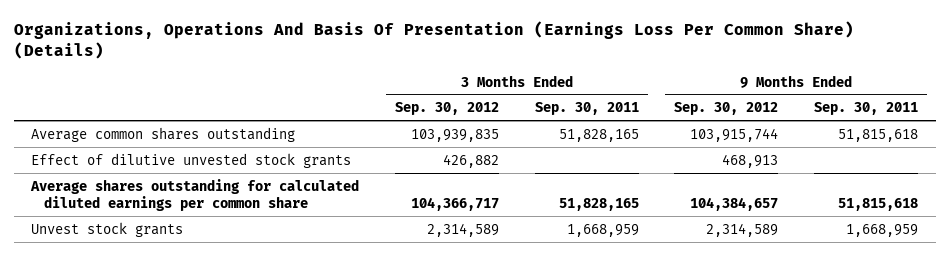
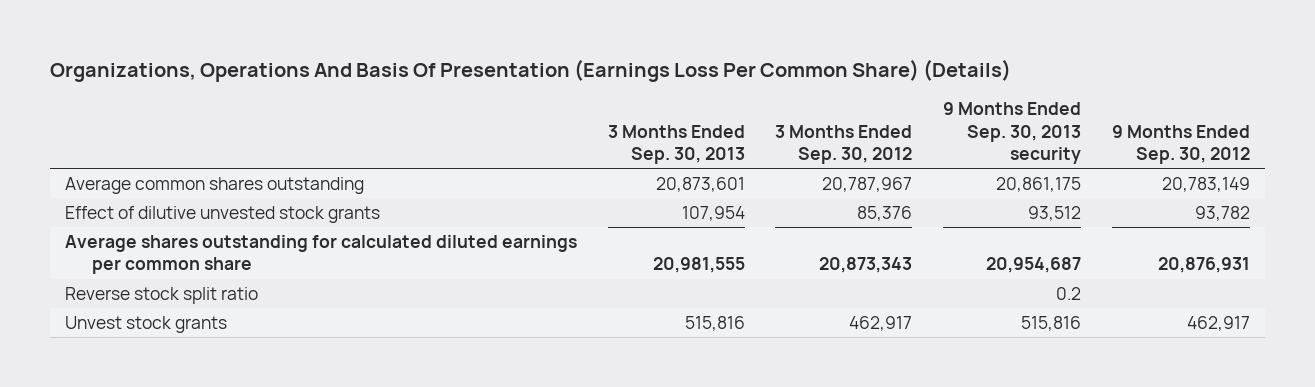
- | 3 Months Ended Sep. 30, 2012 | 3 Months Ended Sep. 30, 2011 | 9 Months Ended Sep. 30, 2012 | 9 Months Ended Sep. 30, 2011
+ | 3 Months Ended Sep. 30, 2013 | 3 Months Ended Sep. 30, 2012 | 9 Months Ended Sep. 30, 2013 security | 9 Months Ended Sep. 30, 2012
- Average common shares outstanding | 103,939,835 | 51,828,165 | 103,915,744 | 51,815,618
- Effect of dilutive unvested stock grants | 426,882 | | 468,913 |
- Average shares outstanding for calculated diluted earnings per common share | 104,366,717 | 51,828,165 | 104,384,657 | 51,815,618
- Unvest stock grants | 2,314,589 | 1,668,959 | 2,314,589 | 1,668,959
+ Average common shares outstanding | 20,873,601 | 20,787,967 | 20,861,175 | 20,783,149
+ Effect of dilutive unvested stock grants | 107,954 | 85,376 | 93,512 | 93,782
+ Average shares outstanding for calculated diluted earnings per common share | 20,981,555 | 20,873,343 | 20,954,687 | 20,876,931
+ Reverse stock split ratio | | | 0.2 |
+ Unvest stock grants | 515,816 | 462,917 | 515,816 | 462,917

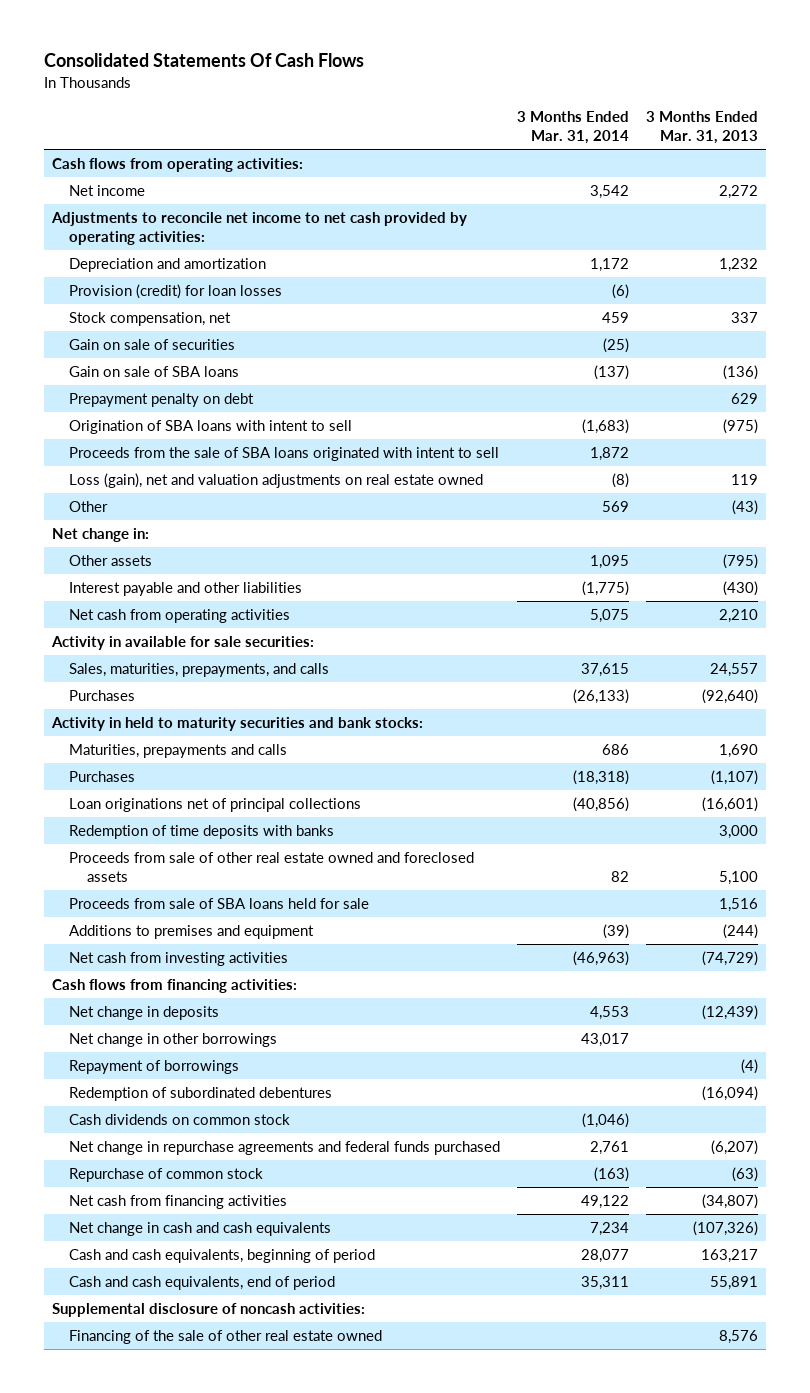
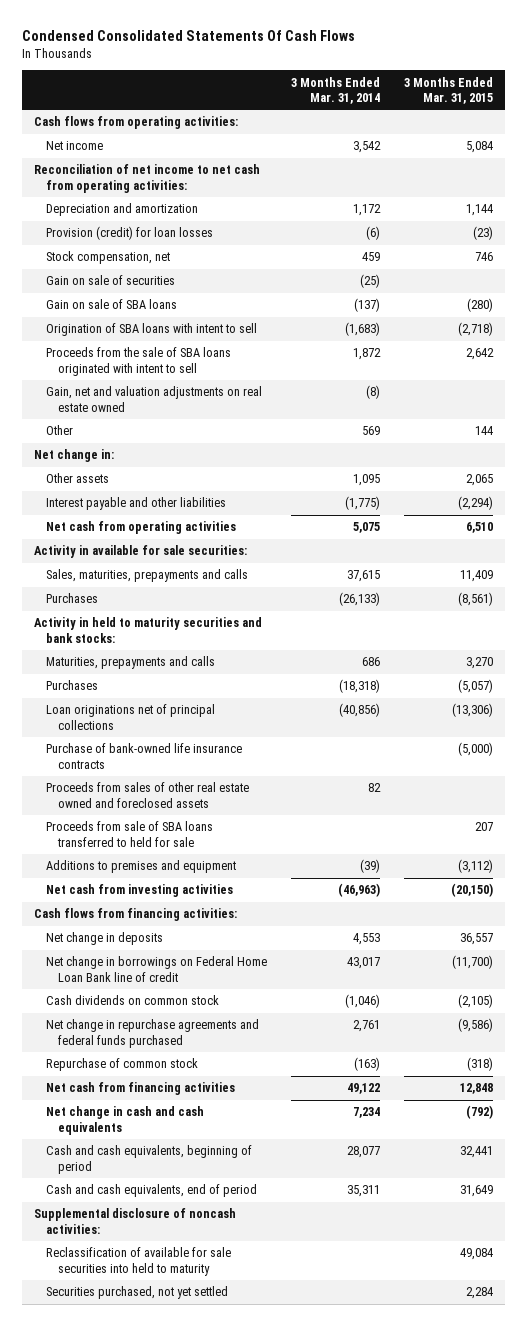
- Consolidated Statements Of Cash Flows
+ Condensed Consolidated Statements Of Cash Flows
- | 3 Months Ended Mar. 31, 2014 | 3 Months Ended Mar. 31, 2013
+ | 3 Months Ended Mar. 31, 2014 | 3 Months Ended Mar. 31, 2015
- Adjustments to reconcile net income to net cash provided by operating activities:
+ Reconciliation of net income to net cash from operating activities:
- Prepayment penalty on debt | | 629
- Loss (gain), net and valuation adjustments on real estate owned | (8) | 119
+ Gain, net and valuation adjustments on real estate owned | (8) |
- Sales, maturities, prepayments, and calls | 37,615 | 24,557
+ Sales, maturities, prepayments and calls | 37,615 | 11,409
- Redemption of time deposits with banks | | 3,000
- Proceeds from sale of other real estate owned and foreclosed assets | 82 | 5,100
- Proceeds from sale of SBA loans held for sale | | 1,516
+ Purchase of bank-owned life insurance contracts | | (5,000)
+ Proceeds from sales of other real estate owned and foreclosed assets | 82 |
+ Proceeds from sale of SBA loans transferred to held for sale | | 207
- Net change in other borrowings | 43,017 |
- Repayment of borrowings | | (4)
- Redemption of subordinated debentures | | (16,094)
+ Net change in borrowings on Federal Home Loan Bank line of credit | 43,017 | (11,700)
- Financing of the sale of other real estate owned | | 8,576
+ Reclassification of available for sale securities into held to maturity | | 49,084
+ Securities purchased, not yet settled | | 2,284

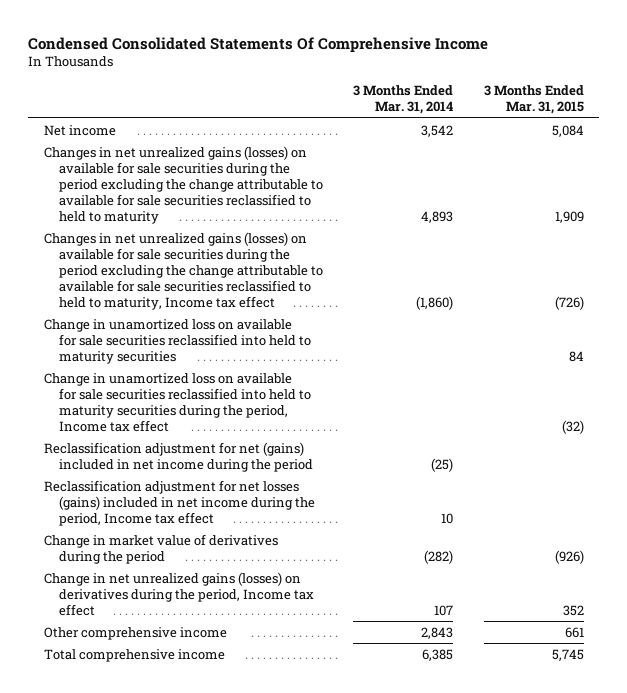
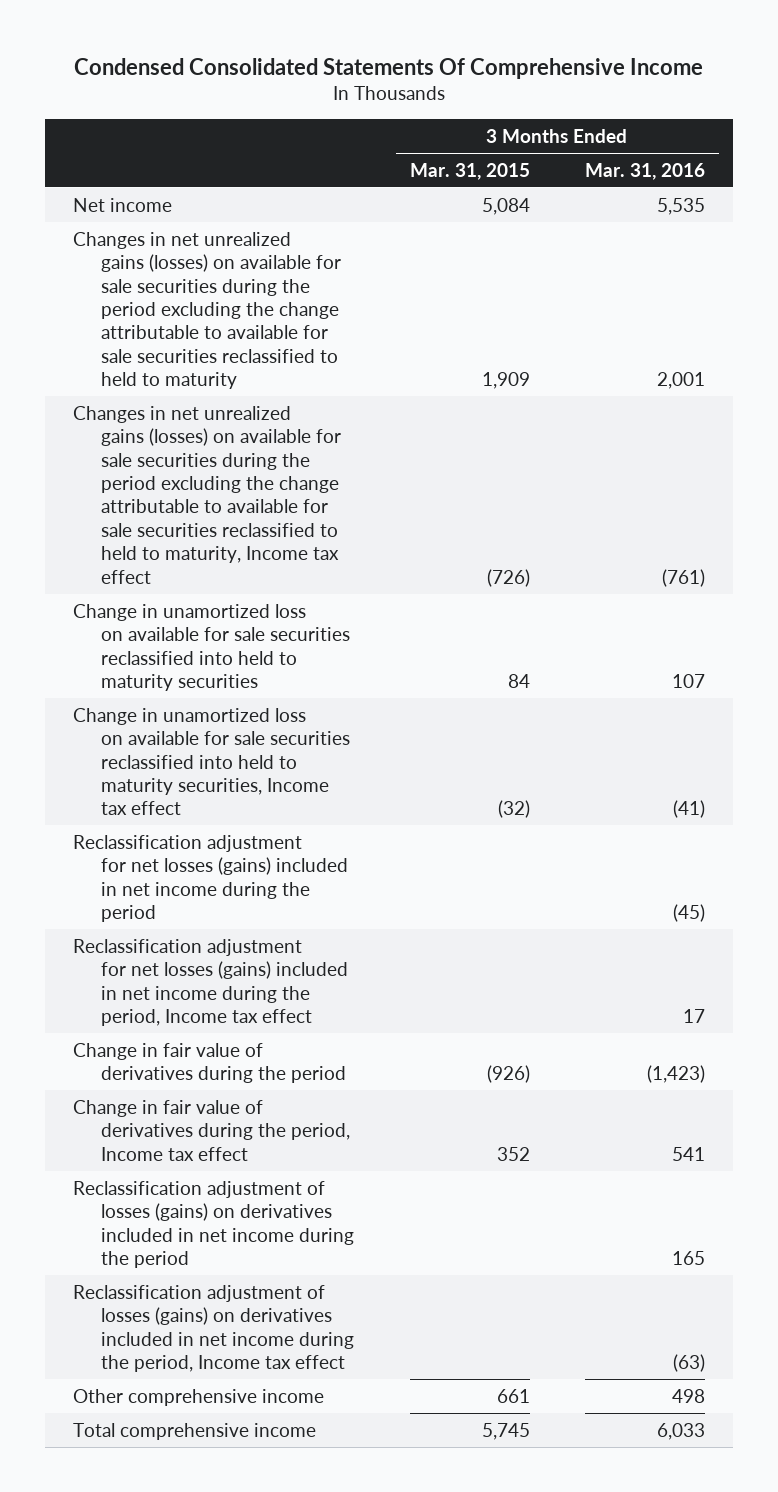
- | 3 Months Ended Mar. 31, 2014 | 3 Months Ended Mar. 31, 2015
+ | 3 Months Ended Mar. 31, 2015 | 3 Months Ended Mar. 31, 2016
- Change in unamortized loss on available for sale securities reclassified into held to maturity securities during the period, Income tax effect | | (32)
- Reclassification adjustment for net (gains) included in net income during the period | (25) |
+ Change in unamortized loss on available for sale securities reclassified into held to maturity securities, Income tax effect | (32) | (41)
+ Reclassification adjustment for net losses (gains) included in net income during the period | | (45)
- Change in market value of derivatives during the period | (282) | (926)
- Change in net unrealized gains (losses) on derivatives during the period, Income tax effect | 107 | 352
+ Change in fair value of derivatives during the period | (926) | (1,423)
+ Change in fair value of derivatives during the period, Income tax effect | 352 | 541
+ Reclassification adjustment of losses (gains) on derivatives included in net income during the period | | 165
+ Reclassification adjustment of losses (gains) on derivatives included in net income during the period, Income tax effect | | (63)

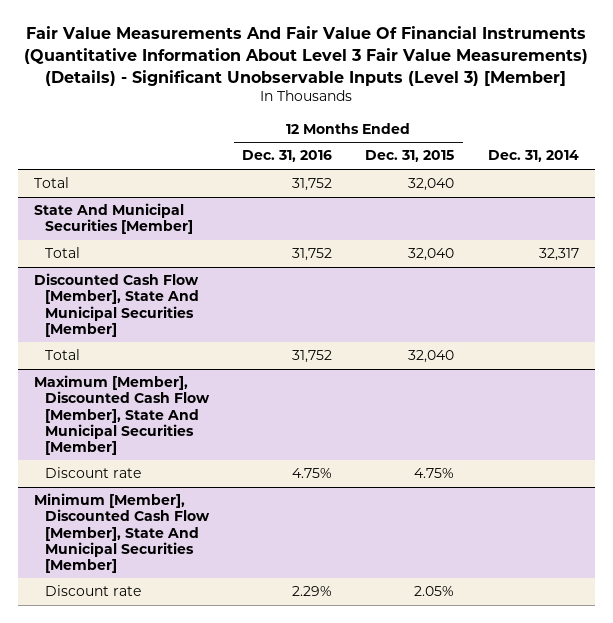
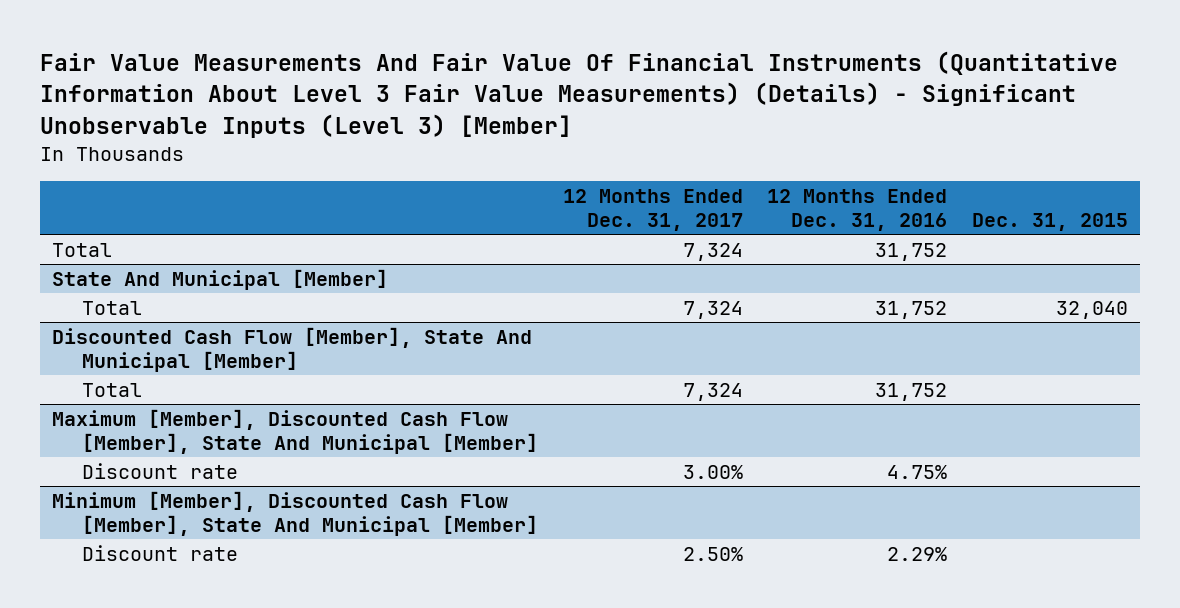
- | 12 Months Ended Dec. 31, 2016 | 12 Months Ended Dec. 31, 2015 | Dec. 31, 2014
+ | 12 Months Ended Dec. 31, 2017 | 12 Months Ended Dec. 31, 2016 | Dec. 31, 2015
- State And Municipal Securities [Member]
+ State And Municipal [Member]
- Discounted Cash Flow [Member], State And Municipal Securities [Member]
+ Discounted Cash Flow [Member], State And Municipal [Member]
- Maximum [Member], Discounted Cash Flow [Member], State And Municipal Securities [Member]
+ Maximum [Member], Discounted Cash Flow [Member], State And Municipal [Member]
- Minimum [Member], Discounted Cash Flow [Member], State And Municipal Securities [Member]
+ Minimum [Member], Discounted Cash Flow [Member], State And Municipal [Member]

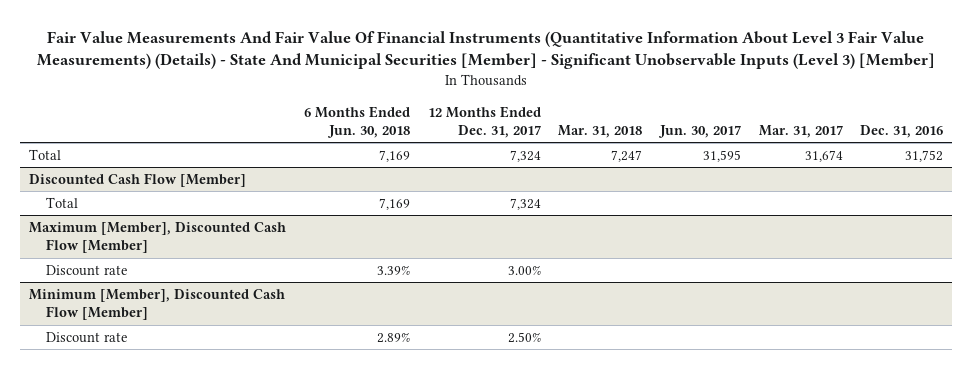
- Fair Value Measurements And Fair Value Of Financial Instruments (Quantitative Information About Level 3 Fair Value Measurements) (Details) - Significant Unobservable Inputs (Level 3) [Member]
+ Fair Value Measurements And Fair Value Of Financial Instruments (Quantitative Information About Level 3 Fair Value Measurements) (Details) - State And Municipal Securities [Member] - Significant Unobservable Inputs (Level 3) [Member]
- | 12 Months Ended Dec. 31, 2017 | 12 Months Ended Dec. 31, 2016 | Dec. 31, 2015
+ | 6 Months Ended Jun. 30, 2018 | 12 Months Ended Dec. 31, 2017 | Mar. 31, 2018 | Jun. 30, 2017 | Mar. 31, 2017 | Dec. 31, 2016
- State And Municipal [Member]
- Total | 7,324 | 31,752 | 32,040
- Discounted Cash Flow [Member], State And Municipal [Member]
+ Discounted Cash Flow [Member]
- Maximum [Member], Discounted Cash Flow [Member], State And Municipal [Member]
+ Maximum [Member], Discounted Cash Flow [Member]
- Minimum [Member], Discounted Cash Flow [Member], State And Municipal [Member]
+ Minimum [Member], Discounted Cash Flow [Member]

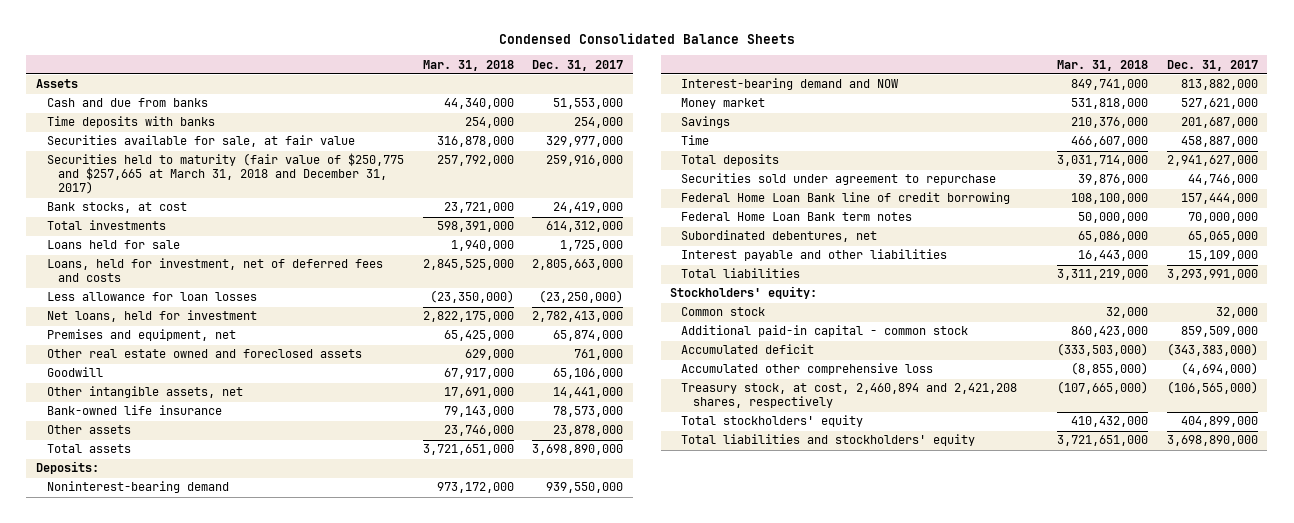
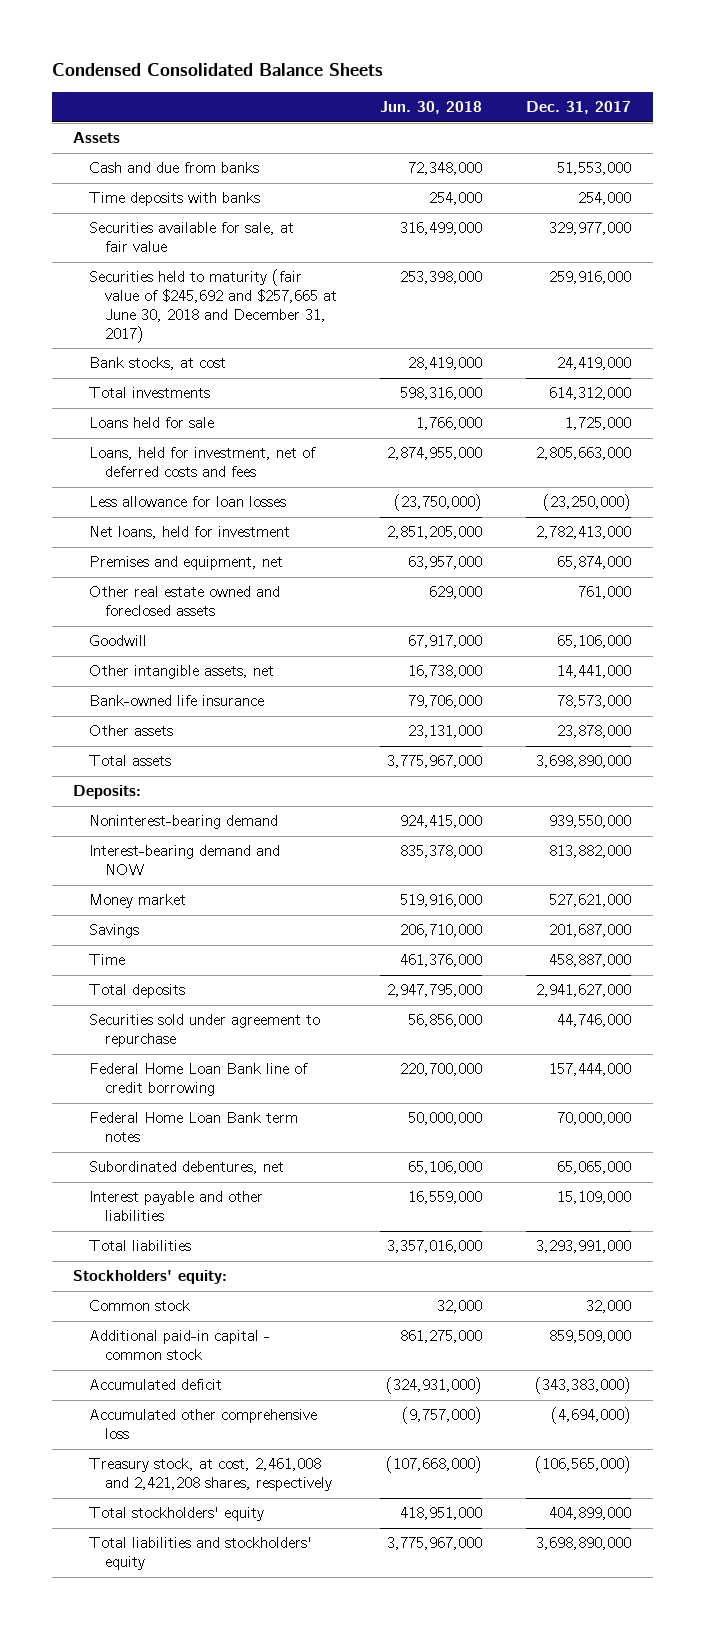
- | Mar. 31, 2018 | Dec. 31, 2017
+ | Jun. 30, 2018 | Dec. 31, 2017
- Securities held to maturity (fair value of $250,775 and $257,665 at March 31, 2018 and December 31, 2017) | 257,792,000 | 259,916,000
+ Securities held to maturity (fair value of $245,692 and $257,665 at June 30, 2018 and December 31, 2017) | 253,398,000 | 259,916,000
- Loans, held for investment, net of deferred fees and costs | 2,845,525,000 | 2,805,663,000
+ Loans, held for investment, net of deferred costs and fees | 2,874,955,000 | 2,805,663,000
- Treasury stock, at cost, 2,460,894 and 2,421,208 shares, respectively | (107,665,000) | (106,565,000)
+ Treasury stock, at cost, 2,461,008 and 2,421,208 shares, respectively | (107,668,000) | (106,565,000)

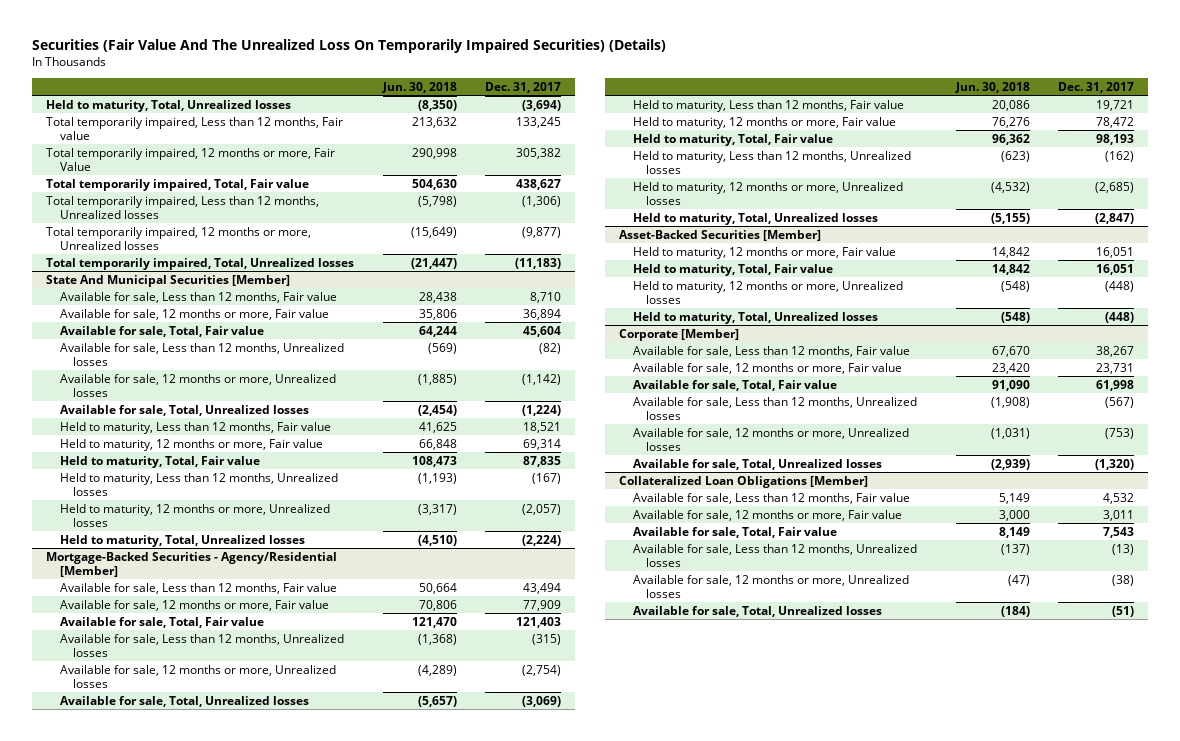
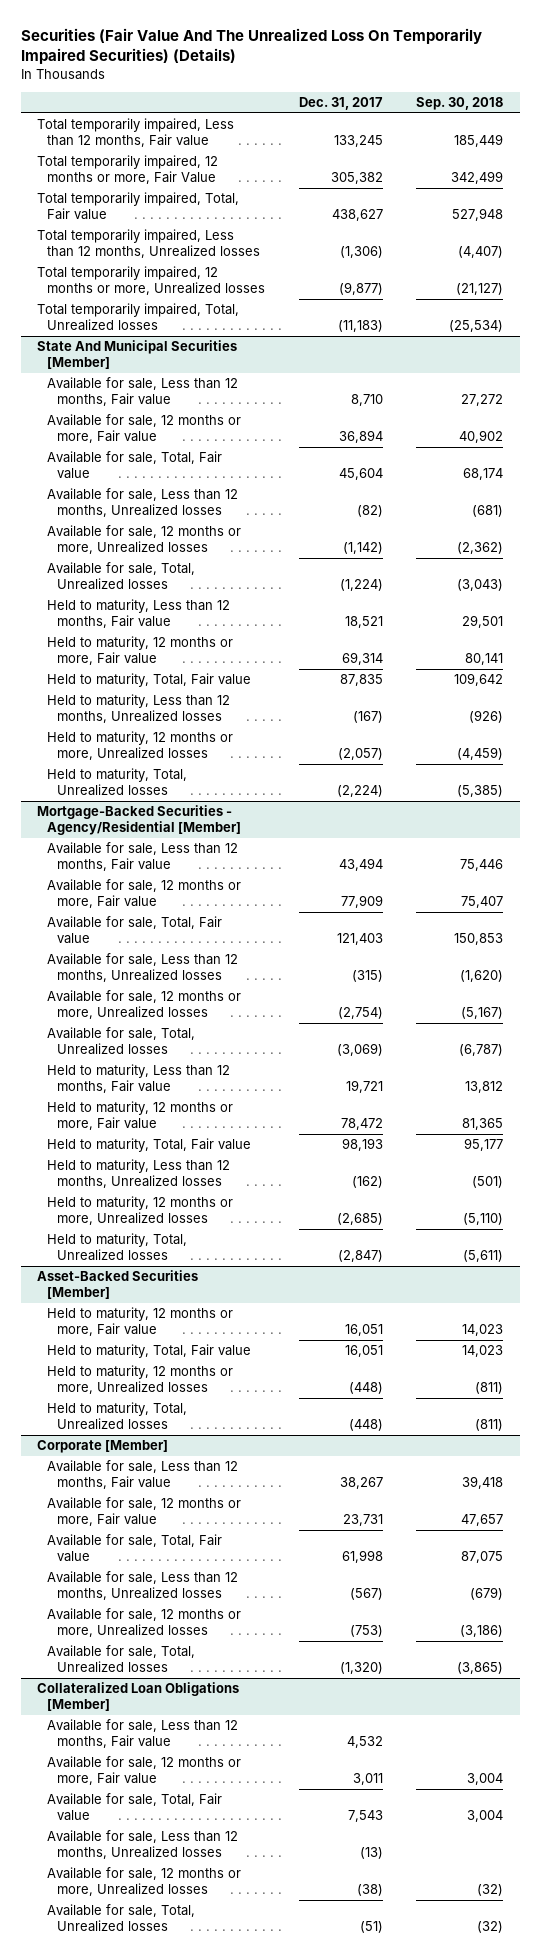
- | Jun. 30, 2018 | Dec. 31, 2017
+ | Dec. 31, 2017 | Sep. 30, 2018
- Held to maturity, Total, Unrealized losses | (8,350) | (3,694)

